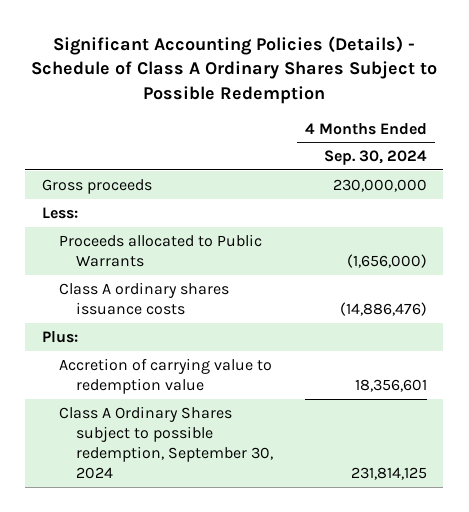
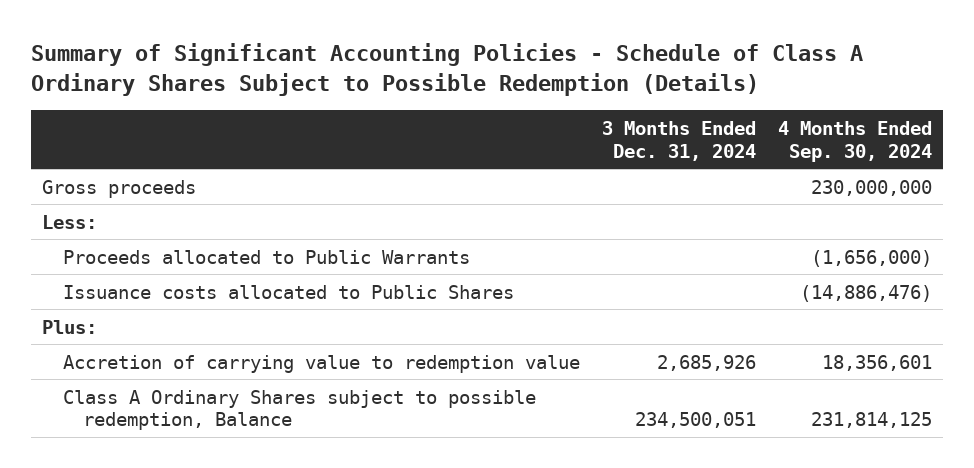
- Significant Accounting Policies (Details) - Schedule of Class A Ordinary Shares Subject to Possible Redemption
+ Summary of Significant Accounting Policies - Schedule of Class A Ordinary Shares Subject to Possible Redemption (Details)
- | 4 Months Ended Sep. 30, 2024
+ | 3 Months Ended Dec. 31, 2024 | 4 Months Ended Sep. 30, 2024
- Class A ordinary shares issuance costs | (14,886,476)
+ Issuance costs allocated to Public Shares | | (14,886,476)
- Class A Ordinary Shares subject to possible redemption, September 30, 2024 | 231,814,125
+ Class A Ordinary Shares subject to possible redemption, Balance | 234,500,051 | 231,814,125

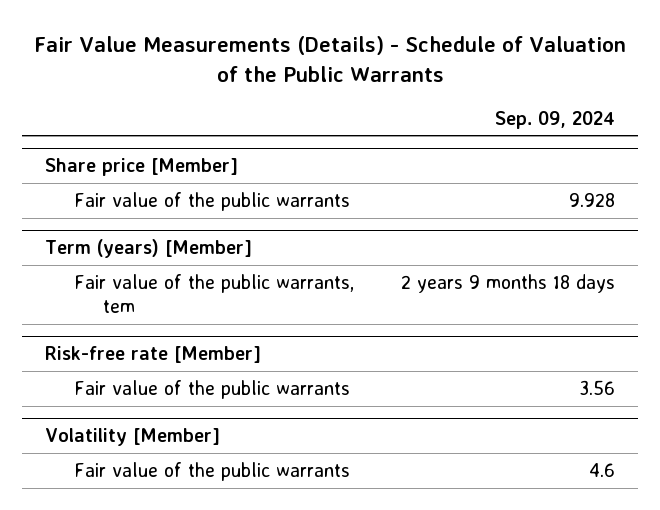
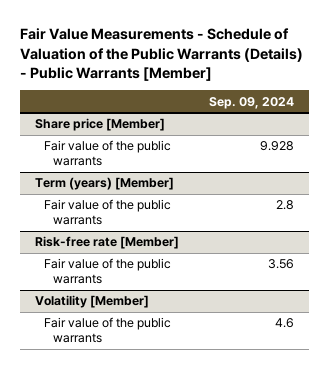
- Fair Value Measurements (Details) - Schedule of Valuation of the Public Warrants
+ Fair Value Measurements - Schedule of Valuation of the Public Warrants (Details) - Public Warrants [Member]
@ Term (years) [Member]
- Fair value of the public warrants, tem | 2 years 9 months 18 days
+ Fair value of the public warrants | 2.8

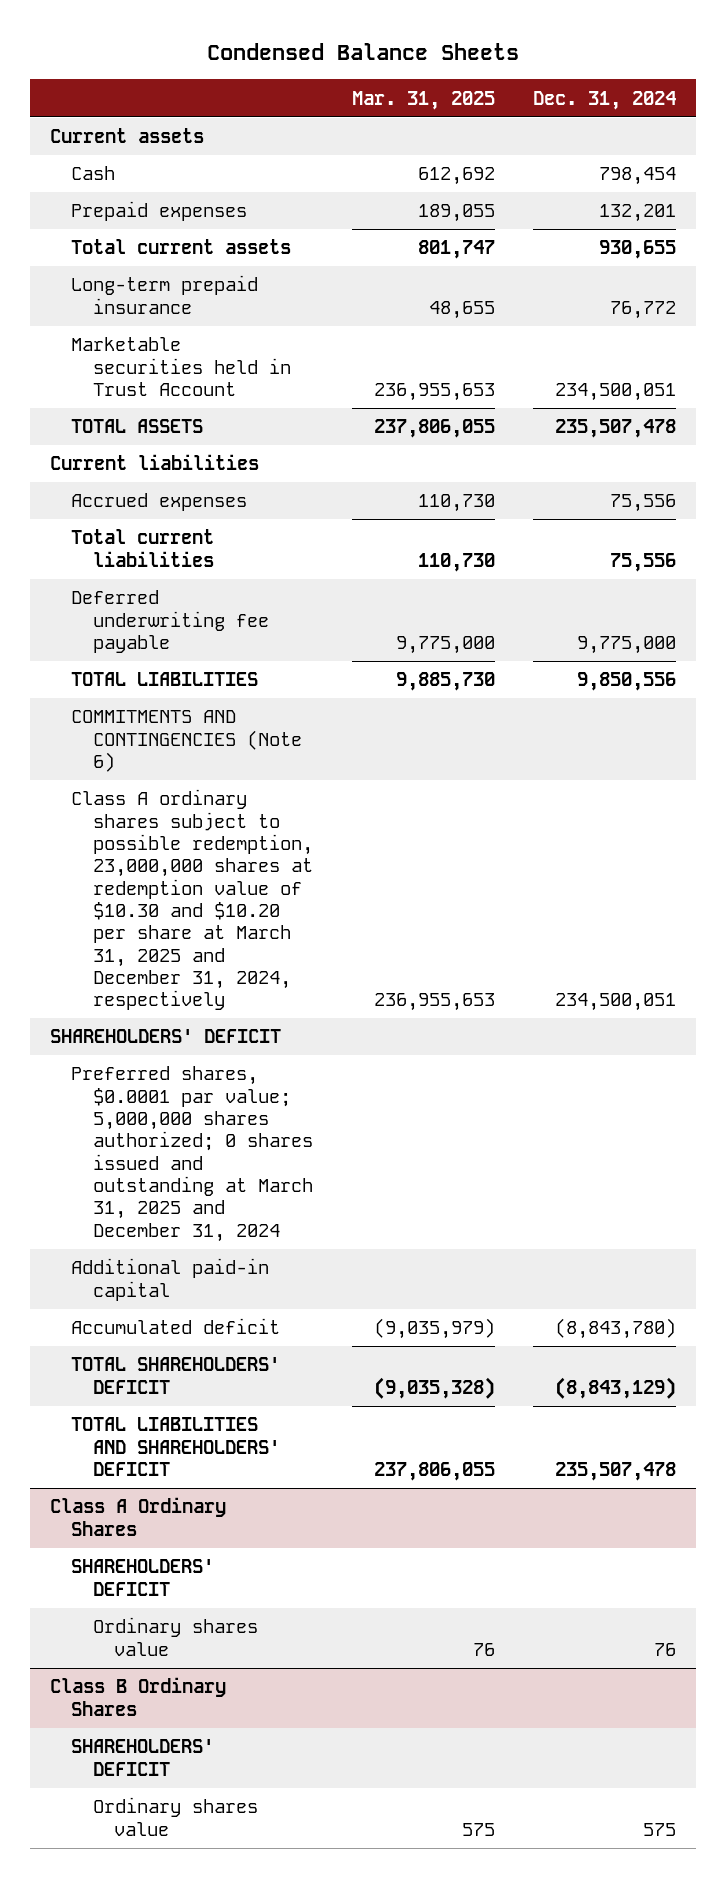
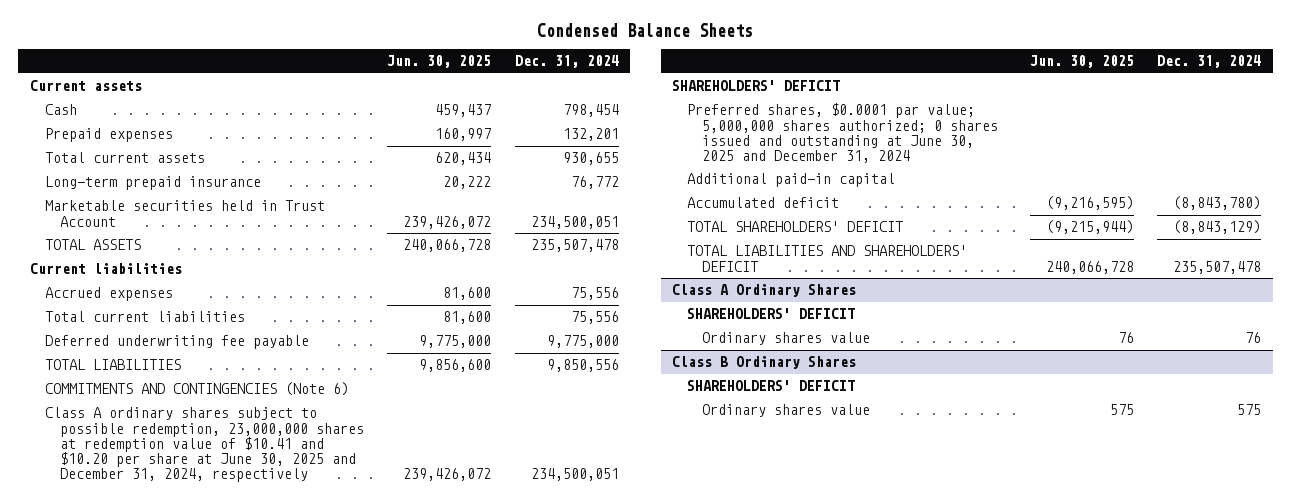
- | Mar. 31, 2025 | Dec. 31, 2024
+ | Jun. 30, 2025 | Dec. 31, 2024
- Class A ordinary shares subject to possible redemption, 23,000,000 shares at redemption value of $10.30 and $10.20 per share at March 31, 2025 and December 31, 2024, respectively | 236,955,653 | 234,500,051
+ Class A ordinary shares subject to possible redemption, 23,000,000 shares at redemption value of $10.41 and $10.20 per share at June 30, 2025 and December 31, 2024, respectively | 239,426,072 | 234,500,051
- Preferred shares, $0.0001 par value; 5,000,000 shares authorized; 0 shares issued and outstanding at March 31, 2025 and December 31, 2024
+ Preferred shares, $0.0001 par value; 5,000,000 shares authorized; 0 shares issued and outstanding at June 30, 2025 and December 31, 2024

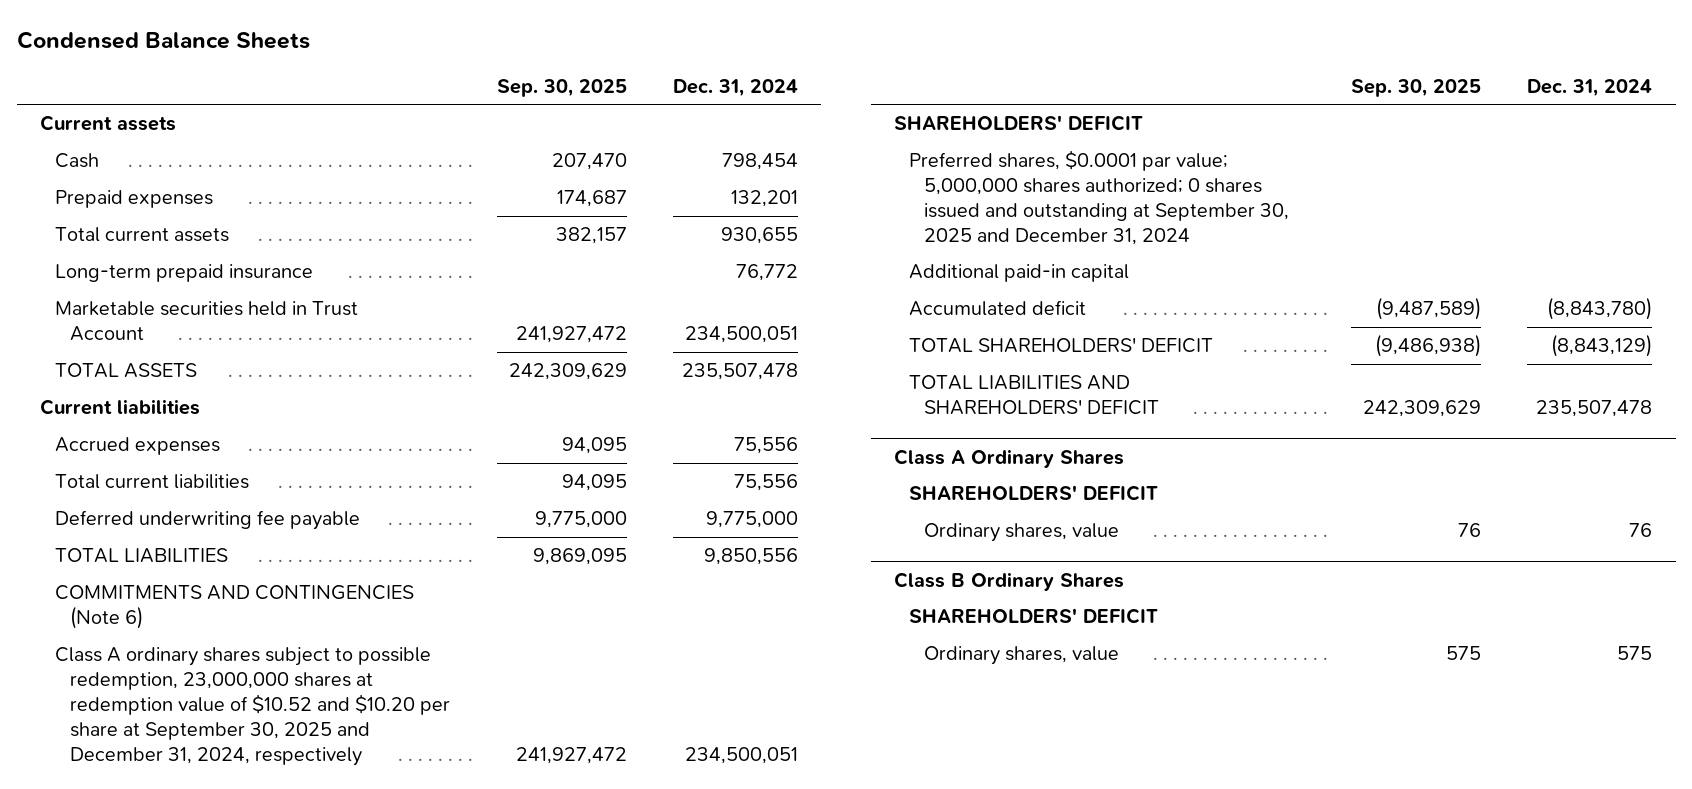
- | Jun. 30, 2025 | Dec. 31, 2024
+ | Sep. 30, 2025 | Dec. 31, 2024
- Class A ordinary shares subject to possible redemption, 23,000,000 shares at redemption value of $10.41 and $10.20 per share at June 30, 2025 and December 31, 2024, respectively | 239,426,072 | 234,500,051
+ Class A ordinary shares subject to possible redemption, 23,000,000 shares at redemption value of $10.52 and $10.20 per share at September 30, 2025 and December 31, 2024, respectively | 241,927,472 | 234,500,051
- Preferred shares, $0.0001 par value; 5,000,000 shares authorized; 0 shares issued and outstanding at June 30, 2025 and December 31, 2024
+ Preferred shares, $0.0001 par value; 5,000,000 shares authorized; 0 shares issued and outstanding at September 30, 2025 and December 31, 2024
@ Class A Ordinary Shares
- Ordinary shares value | 76 | 76
+ Ordinary shares, value | 76 | 76
@ Class B Ordinary Shares
- Ordinary shares value | 575 | 575
+ Ordinary shares, value | 575 | 575

